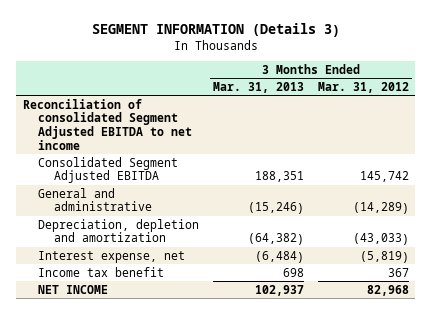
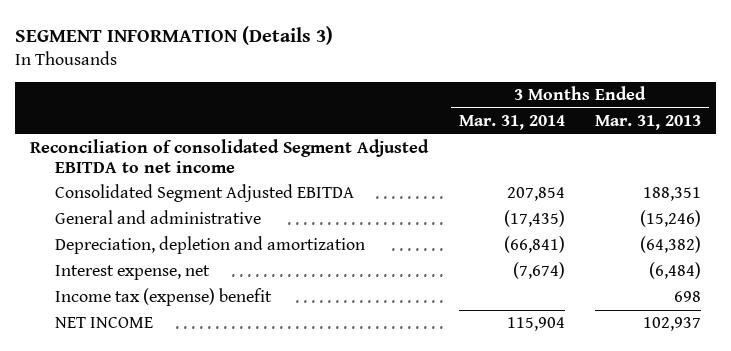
- | 3 Months Ended Mar. 31, 2013 | 3 Months Ended Mar. 31, 2012
+ | 3 Months Ended Mar. 31, 2014 | 3 Months Ended Mar. 31, 2013
- Income tax benefit | 698 | 367
+ Income tax (expense) benefit | | 698

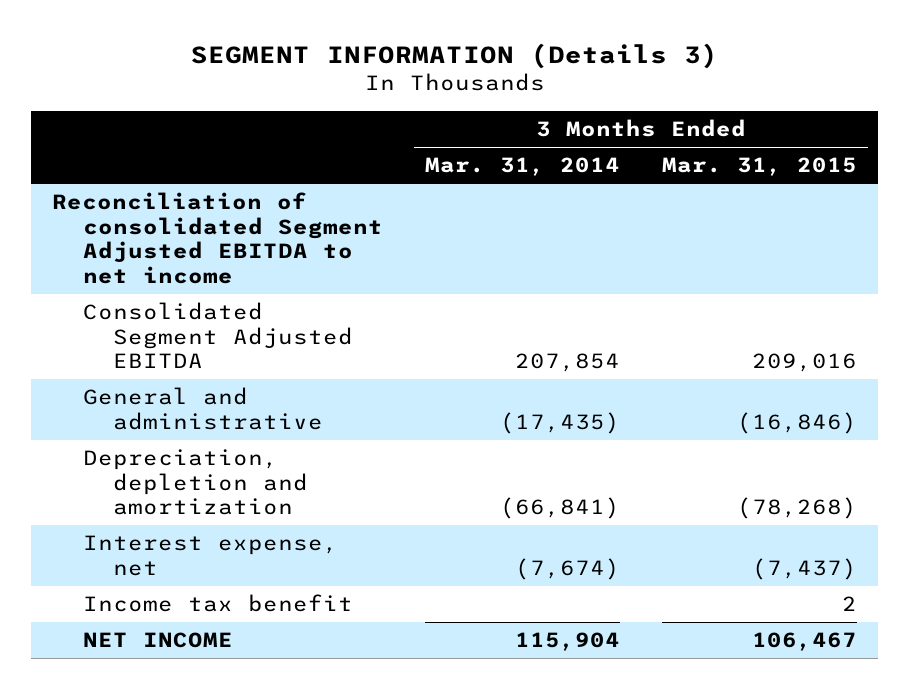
- | 3 Months Ended Mar. 31, 2014 | 3 Months Ended Mar. 31, 2013
+ | 3 Months Ended Mar. 31, 2014 | 3 Months Ended Mar. 31, 2015
- Income tax (expense) benefit | | 698
+ Income tax benefit | | 2

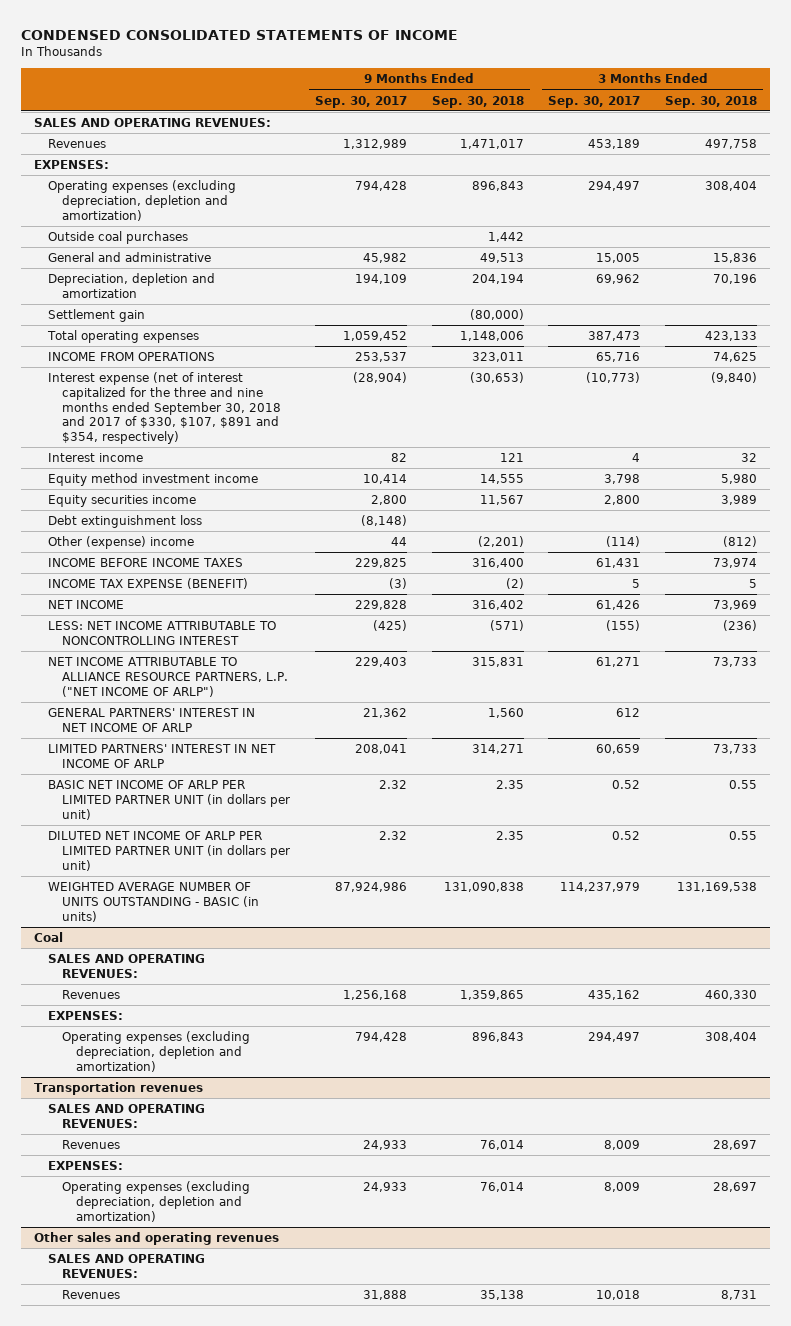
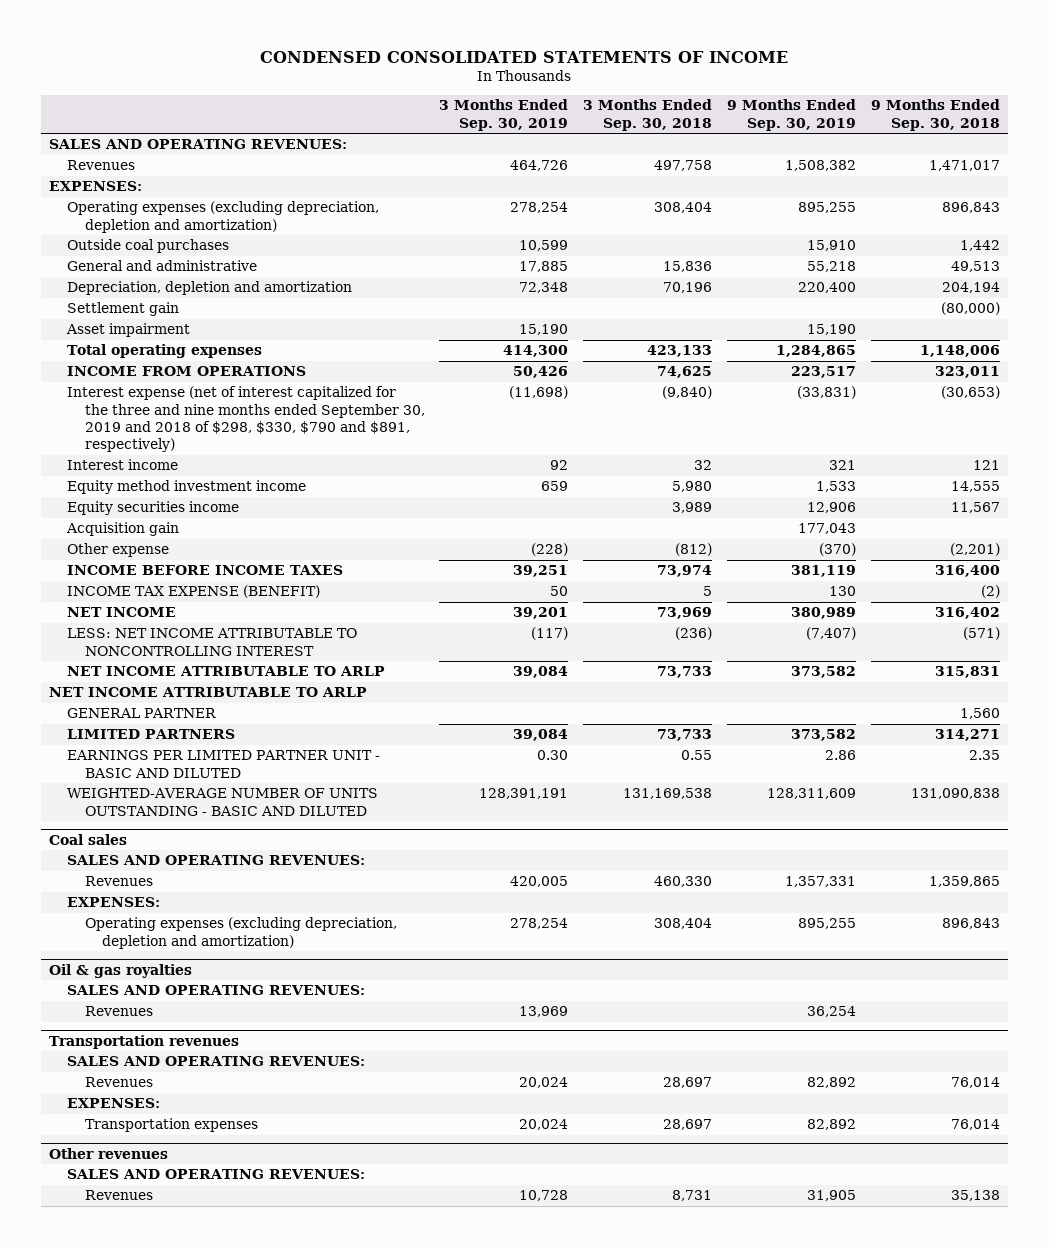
- | 9 Months Ended Sep. 30, 2017 | 9 Months Ended Sep. 30, 2018 | 3 Months Ended Sep. 30, 2017 | 3 Months Ended Sep. 30, 2018
+ | 3 Months Ended Sep. 30, 2019 | 3 Months Ended Sep. 30, 2018 | 9 Months Ended Sep. 30, 2019 | 9 Months Ended Sep. 30, 2018
+ Asset impairment | 15,190 | | 15,190 |
- Interest expense (net of interest capitalized for the three and nine months ended September 30, 2018 and 2017 of $330, $107, $891 and $354, respectively) | (28,904) | (30,653) | (10,773) | (9,840)
+ Interest expense (net of interest capitalized for the three and nine months ended September 30, 2019 and 2018 of $298, $330, $790 and $891, respectively) | (11,698) | (9,840) | (33,831) | (30,653)
- Debt extinguishment loss | (8,148) | | |
- Other (expense) income | 44 | (2,201) | (114) | (812)
+ Acquisition gain | | | 177,043 |
+ Other expense | (228) | (812) | (370) | (2,201)
- NET INCOME ATTRIBUTABLE TO ALLIANCE RESOURCE PARTNERS, L.P. ("NET INCOME OF ARLP") | 229,403 | 315,831 | 61,271 | 73,733
- GENERAL PARTNERS' INTEREST IN NET INCOME OF ARLP | 21,362 | 1,560 | 612 |
- LIMITED PARTNERS' INTEREST IN NET INCOME OF ARLP | 208,041 | 314,271 | 60,659 | 73,733
- BASIC NET INCOME OF ARLP PER LIMITED PARTNER UNIT (in dollars per unit) | 2.32 | 2.35 | 0.52 | 0.55
- DILUTED NET INCOME OF ARLP PER LIMITED PARTNER UNIT (in dollars per unit) | 2.32 | 2.35 | 0.52 | 0.55
- WEIGHTED AVERAGE NUMBER OF UNITS OUTSTANDING - BASIC (in units) | 87,924,986 | 131,090,838 | 114,237,979 | 131,169,538
- Coal
+ NET INCOME ATTRIBUTABLE TO ARLP | 39,084 | 73,733 | 373,582 | 315,831
+ NET INCOME ATTRIBUTABLE TO ARLP
+ GENERAL PARTNER | | | | 1,560
+ LIMITED PARTNERS | 39,084 | 73,733 | 373,582 | 314,271
+ EARNINGS PER LIMITED PARTNER UNIT - BASIC AND DILUTED | 0.30 | 0.55 | 2.86 | 2.35
+ WEIGHTED-AVERAGE NUMBER OF UNITS OUTSTANDING - BASIC AND DILUTED | 128,391,191 | 131,169,538 | 128,311,609 | 131,090,838
+ Coal sales
+ Oil & gas royalties
+ SALES AND OPERATING REVENUES:
+ Revenues | 13,969 | | 36,254 |
@ Transportation revenues
- Operating expenses (excluding depreciation, depletion and amortization) | 24,933 | 76,014 | 8,009 | 28,697
- Other sales and operating revenues
@ Transportation revenues
+ Transportation expenses | 20,024 | 28,697 | 82,892 | 76,014
+ Other revenues

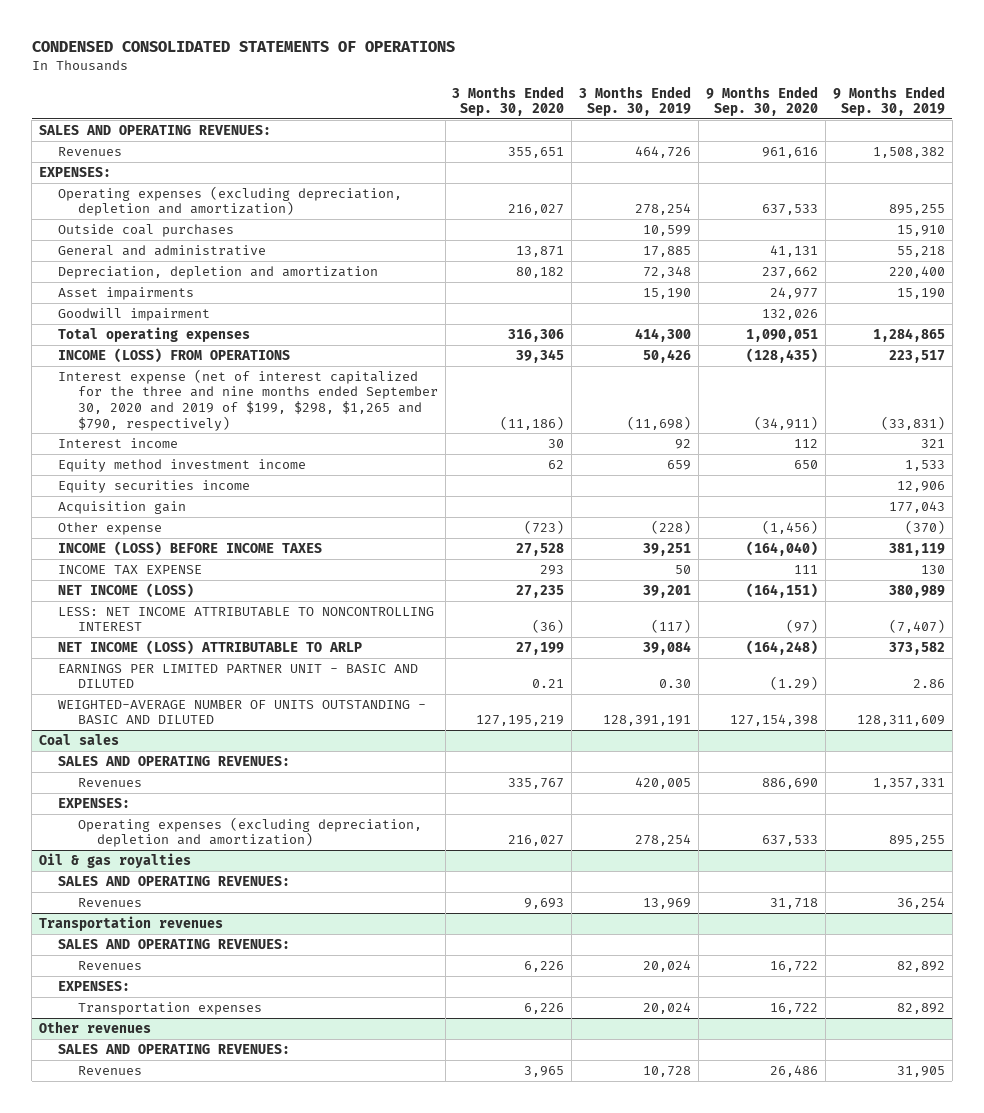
- CONDENSED CONSOLIDATED STATEMENTS OF INCOME
+ CONDENSED CONSOLIDATED STATEMENTS OF OPERATIONS
- | 3 Months Ended Sep. 30, 2019 | 3 Months Ended Sep. 30, 2018 | 9 Months Ended Sep. 30, 2019 | 9 Months Ended Sep. 30, 2018
+ | 3 Months Ended Sep. 30, 2020 | 3 Months Ended Sep. 30, 2019 | 9 Months Ended Sep. 30, 2020 | 9 Months Ended Sep. 30, 2019
- Settlement gain | | | | (80,000)
- Asset impairment | 15,190 | | 15,190 |
+ Asset impairments | | 15,190 | 24,977 | 15,190
+ Goodwill impairment | | | 132,026 |
- INCOME FROM OPERATIONS | 50,426 | 74,625 | 223,517 | 323,011
- Interest expense (net of interest capitalized for the three and nine months ended September 30, 2019 and 2018 of $298, $330, $790 and $891, respectively) | (11,698) | (9,840) | (33,831) | (30,653)
+ INCOME (LOSS) FROM OPERATIONS | 39,345 | 50,426 | (128,435) | 223,517
+ Interest expense (net of interest capitalized for the three and nine months ended September 30, 2020 and 2019 of $199, $298, $1,265 and $790, respectively) | (11,186) | (11,698) | (34,911) | (33,831)
- INCOME BEFORE INCOME TAXES | 39,251 | 73,974 | 381,119 | 316,400
- INCOME TAX EXPENSE (BENEFIT) | 50 | 5 | 130 | (2)
- NET INCOME | 39,201 | 73,969 | 380,989 | 316,402
+ INCOME (LOSS) BEFORE INCOME TAXES | 27,528 | 39,251 | (164,040) | 381,119
+ INCOME TAX EXPENSE | 293 | 50 | 111 | 130
+ NET INCOME (LOSS) | 27,235 | 39,201 | (164,151) | 380,989
- NET INCOME ATTRIBUTABLE TO ARLP | 39,084 | 73,733 | 373,582 | 315,831
- NET INCOME ATTRIBUTABLE TO ARLP
- GENERAL PARTNER | | | | 1,560
- LIMITED PARTNERS | 39,084 | 73,733 | 373,582 | 314,271
+ NET INCOME (LOSS) ATTRIBUTABLE TO ARLP | 27,199 | 39,084 | (164,248) | 373,582

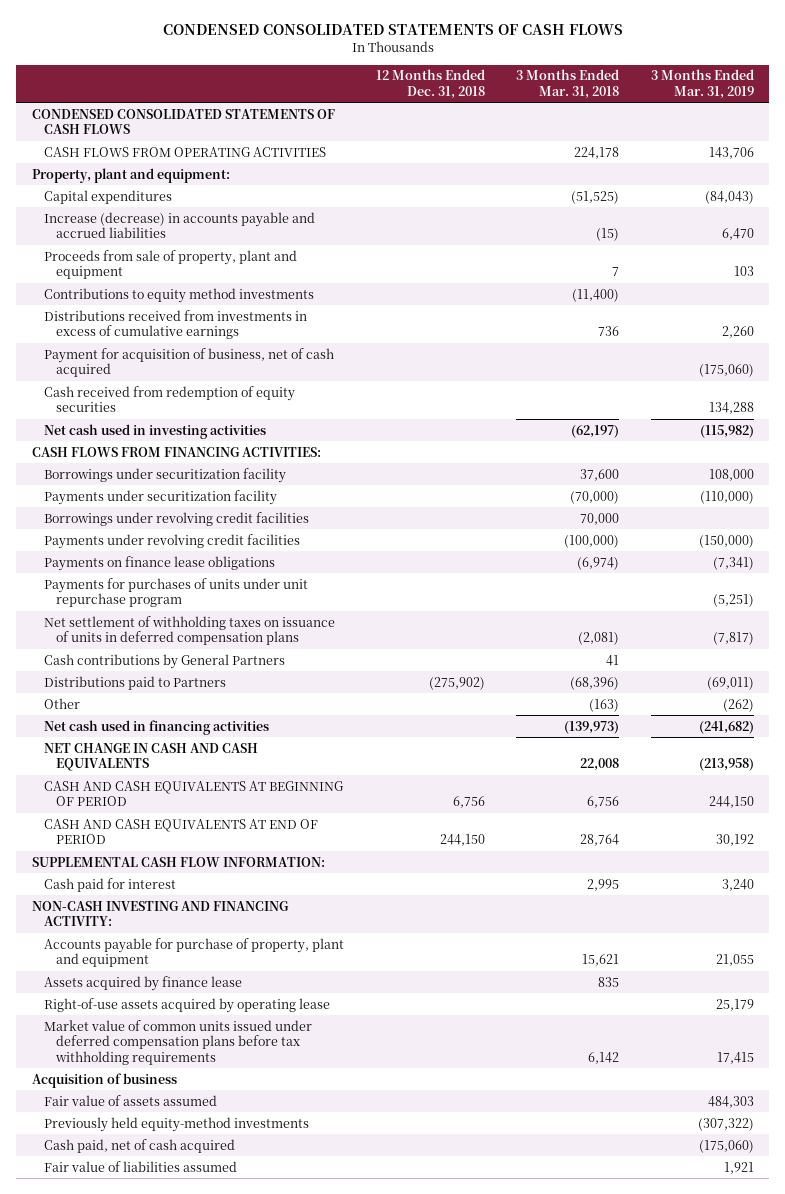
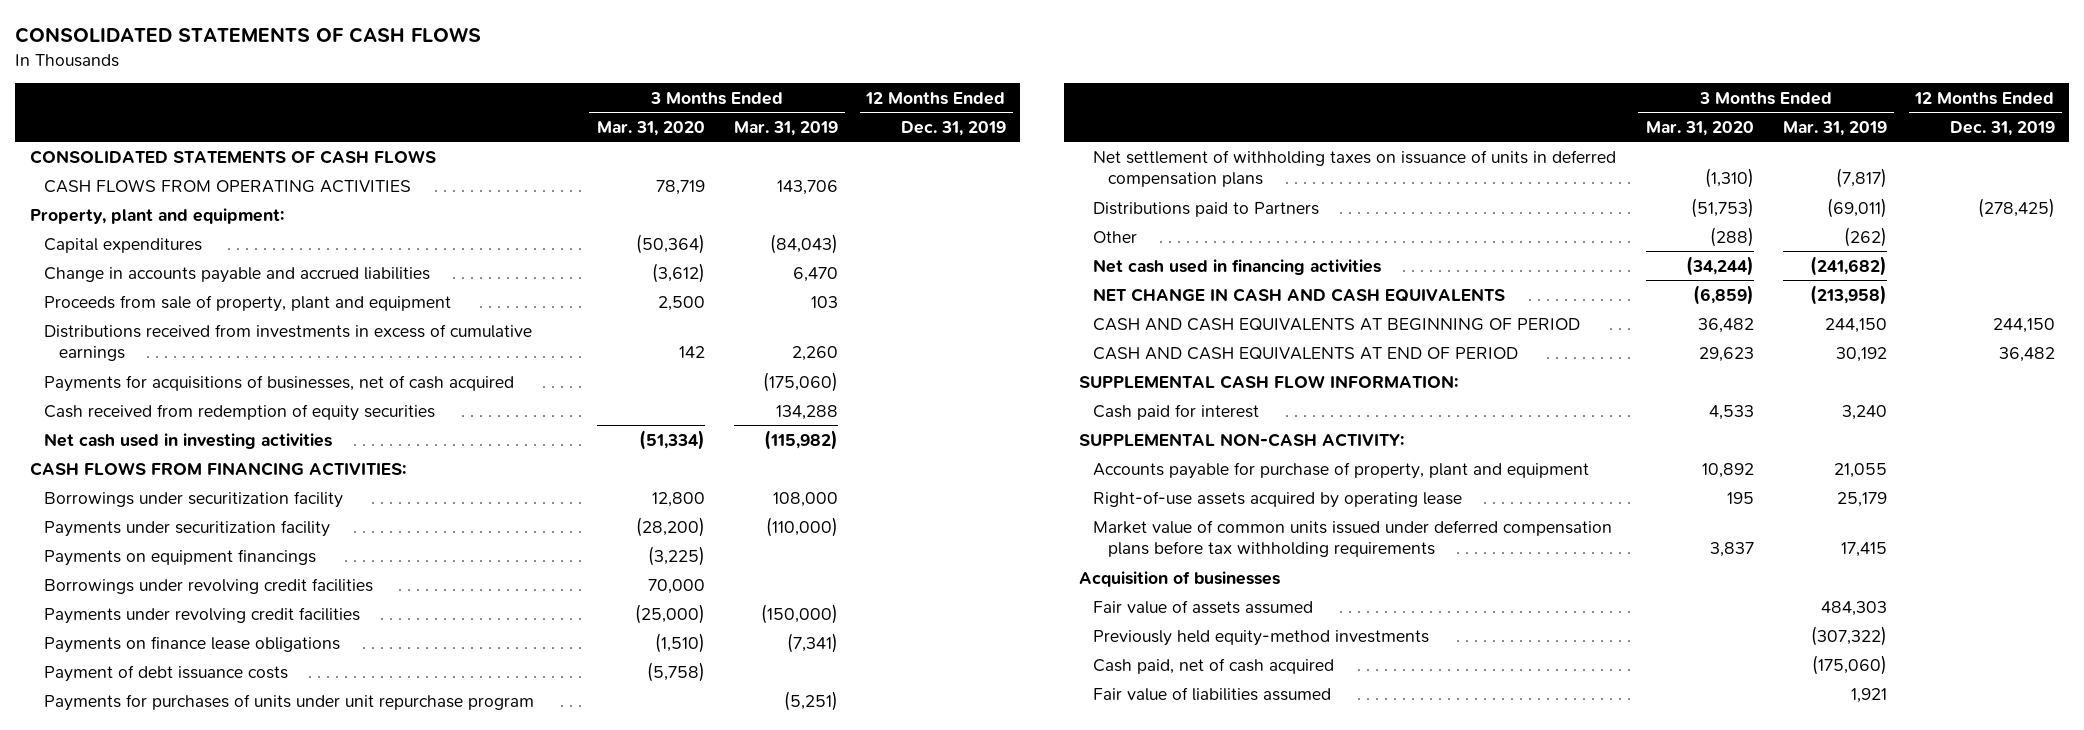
- CONDENSED CONSOLIDATED STATEMENTS OF CASH FLOWS
+ CONSOLIDATED STATEMENTS OF CASH FLOWS
- | 12 Months Ended Dec. 31, 2018 | 3 Months Ended Mar. 31, 2018 | 3 Months Ended Mar. 31, 2019
+ | 3 Months Ended Mar. 31, 2020 | 3 Months Ended Mar. 31, 2019 | 12 Months Ended Dec. 31, 2019
- CONDENSED CONSOLIDATED STATEMENTS OF CASH FLOWS
+ CONSOLIDATED STATEMENTS OF CASH FLOWS
- Increase (decrease) in accounts payable and accrued liabilities | | (15) | 6,470
+ Change in accounts payable and accrued liabilities | (3,612) | 6,470 |
- Contributions to equity method investments | | (11,400) |
- Payment for acquisition of business, net of cash acquired | | | (175,060)
+ Payments for acquisitions of businesses, net of cash acquired | | (175,060) |
+ Payments on equipment financings | (3,225) | |
+ Payment of debt issuance costs | (5,758) | |
- Cash contributions by General Partners | | 41 |
- NON-CASH INVESTING AND FINANCING ACTIVITY:
+ SUPPLEMENTAL NON-CASH ACTIVITY:
- Assets acquired by finance lease | | 835 |
- Acquisition of business
+ Acquisition of businesses

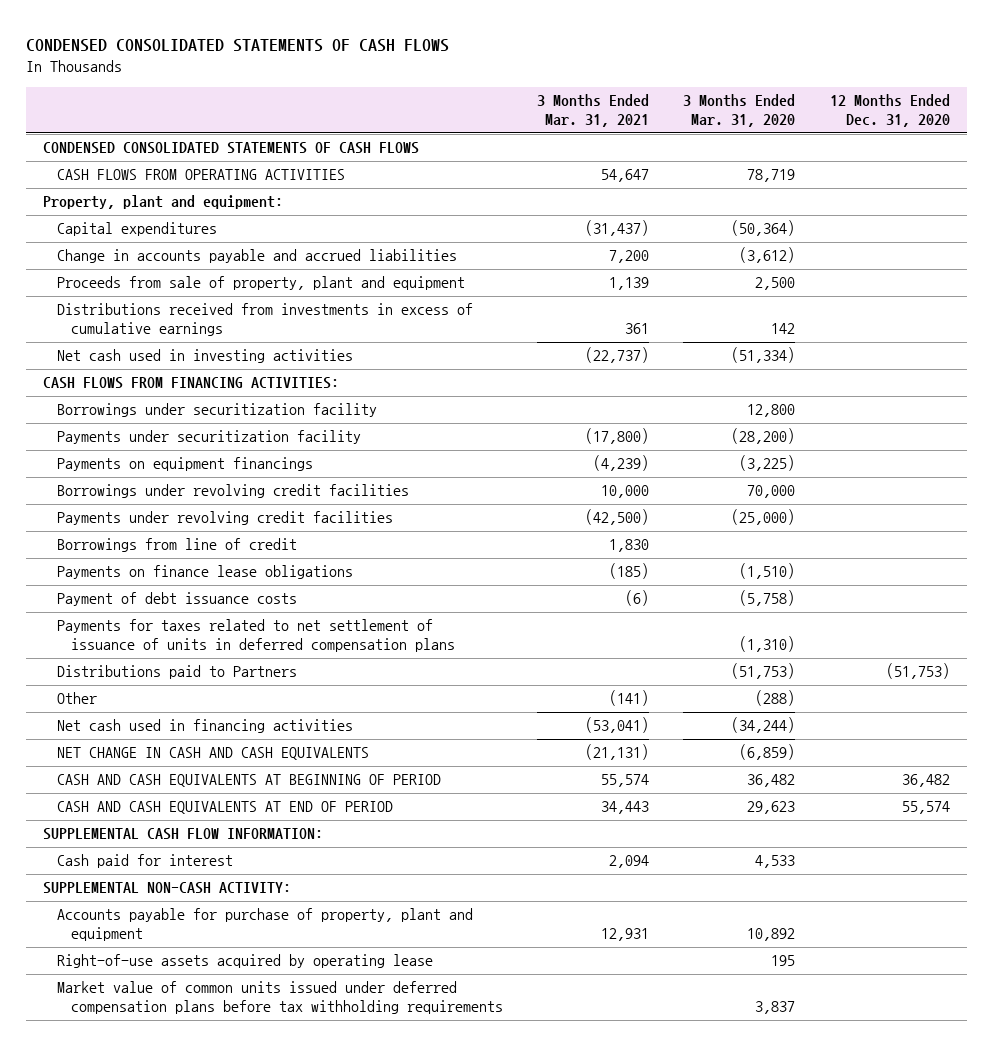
- CONSOLIDATED STATEMENTS OF CASH FLOWS
+ CONDENSED CONSOLIDATED STATEMENTS OF CASH FLOWS
- | 3 Months Ended Mar. 31, 2020 | 3 Months Ended Mar. 31, 2019 | 12 Months Ended Dec. 31, 2019
+ | 3 Months Ended Mar. 31, 2021 | 3 Months Ended Mar. 31, 2020 | 12 Months Ended Dec. 31, 2020
- CONSOLIDATED STATEMENTS OF CASH FLOWS
+ CONDENSED CONSOLIDATED STATEMENTS OF CASH FLOWS
- Payments for acquisitions of businesses, net of cash acquired | | (175,060) |
- Cash received from redemption of equity securities | | 134,288 |
+ Borrowings from line of credit | 1,830 | |
- Payments for purchases of units under unit repurchase program | | (5,251) |
- Net settlement of withholding taxes on issuance of units in deferred compensation plans | (1,310) | (7,817) |
+ Payments for taxes related to net settlement of issuance of units in deferred compensation plans | | (1,310) |
- Acquisition of businesses
- Fair value of assets assumed | | 484,303 |
- Previously held equity-method investments | | (307,322) |
- Cash paid, net of cash acquired | | (175,060) |
- Fair value of liabilities assumed | | 1,921 |

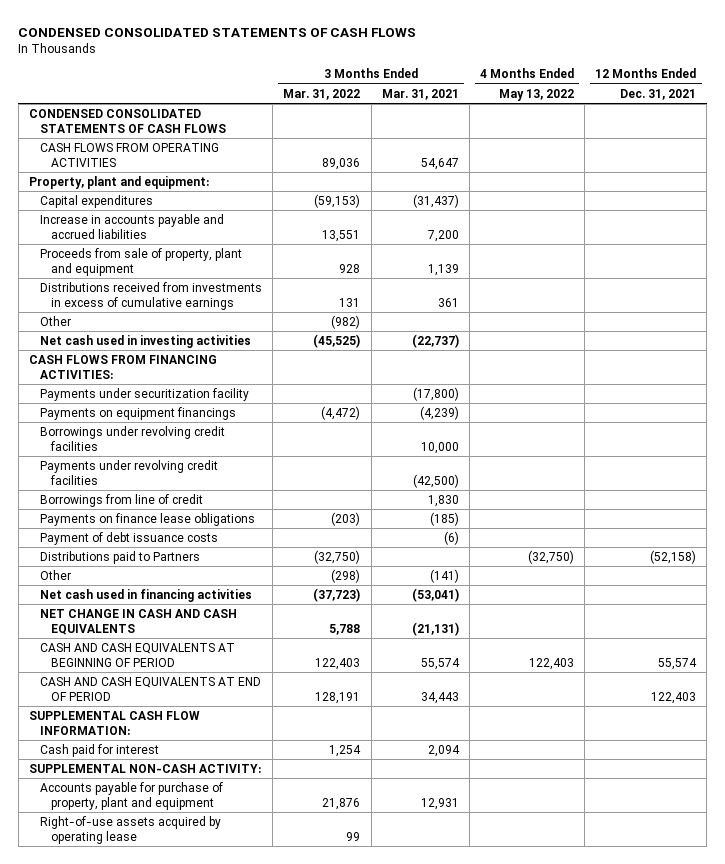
- | 3 Months Ended Mar. 31, 2021 | 3 Months Ended Mar. 31, 2020 | 12 Months Ended Dec. 31, 2020
+ | 3 Months Ended Mar. 31, 2022 | 3 Months Ended Mar. 31, 2021 | 4 Months Ended May 13, 2022 | 12 Months Ended Dec. 31, 2021
- Change in accounts payable and accrued liabilities | 7,200 | (3,612) |
+ Increase in accounts payable and accrued liabilities | 13,551 | 7,200 | |
+ Other | (982) | | |
- Borrowings under securitization facility | | 12,800 |
- Payments for taxes related to net settlement of issuance of units in deferred compensation plans | | (1,310) |
- Market value of common units issued under deferred compensation plans before tax withholding requirements | | 3,837 |

